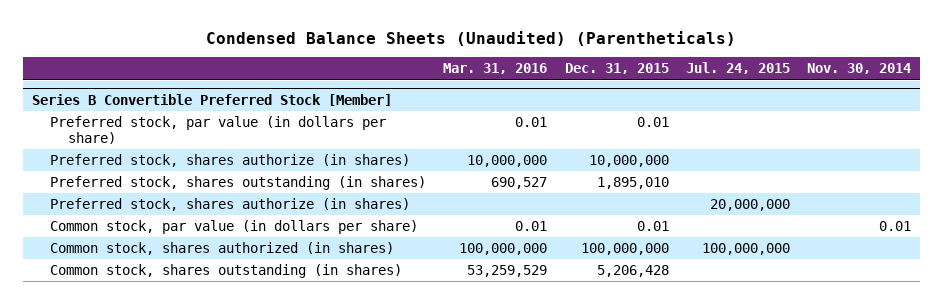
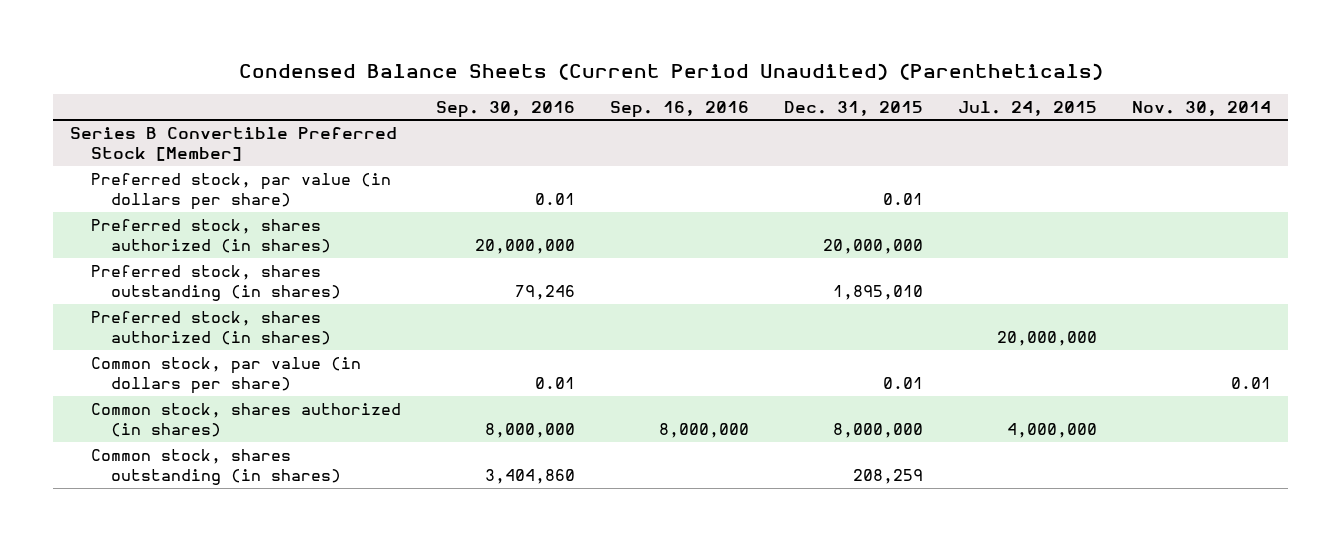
- Condensed Balance Sheets (Unaudited) (Parentheticals)
+ Condensed Balance Sheets (Current Period Unaudited) (Parentheticals)
- | Mar. 31, 2016 | Dec. 31, 2015 | Jul. 24, 2015 | Nov. 30, 2014
+ | Sep. 30, 2016 | Sep. 16, 2016 | Dec. 31, 2015 | Jul. 24, 2015 | Nov. 30, 2014
@ Series B Convertible Preferred Stock [Member]
- Preferred stock, shares authorize (in shares) | 10,000,000 | 10,000,000 | |
+ Preferred stock, shares authorized (in shares) | 20,000,000 | | 20,000,000 | |
- Preferred stock, shares authorize (in shares) | | | 20,000,000 |
+ Preferred stock, shares authorized (in shares) | | | | 20,000,000 |
- Common stock, shares authorized (in shares) | 100,000,000 | 100,000,000 | 100,000,000 |
- Common stock, shares outstanding (in shares) | 53,259,529 | 5,206,428 | |
+ Common stock, shares authorized (in shares) | 8,000,000 | 8,000,000 | 8,000,000 | 4,000,000 |
+ Common stock, shares outstanding (in shares) | 3,404,860 | | 208,259 | |

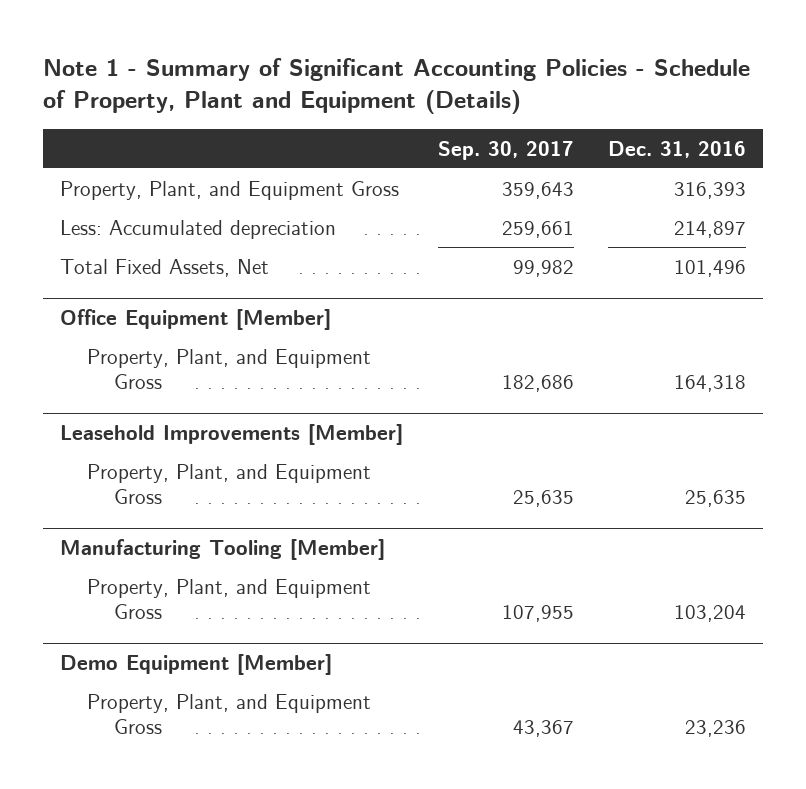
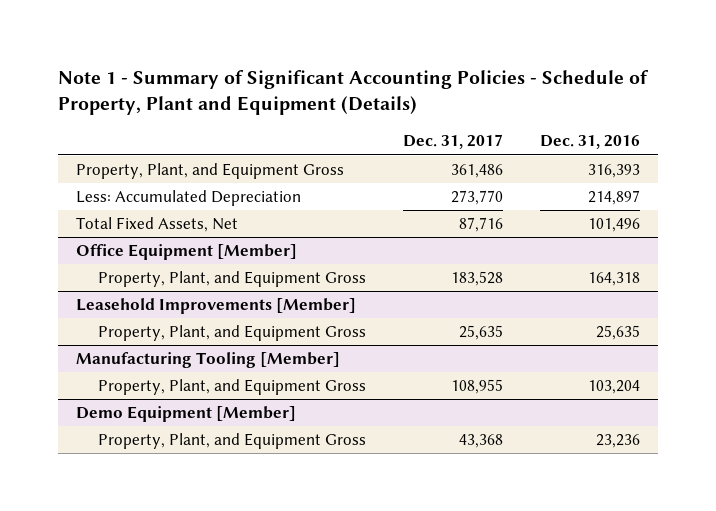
- | Sep. 30, 2017 | Dec. 31, 2016
+ | Dec. 31, 2017 | Dec. 31, 2016
- Less: Accumulated depreciation | 259,661 | 214,897
+ Less: Accumulated Depreciation | 273,770 | 214,897

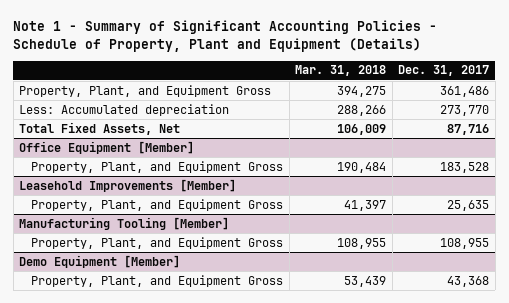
- | Dec. 31, 2017 | Dec. 31, 2016
+ | Mar. 31, 2018 | Dec. 31, 2017
- Less: Accumulated Depreciation | 273,770 | 214,897
+ Less: Accumulated depreciation | 288,266 | 273,770

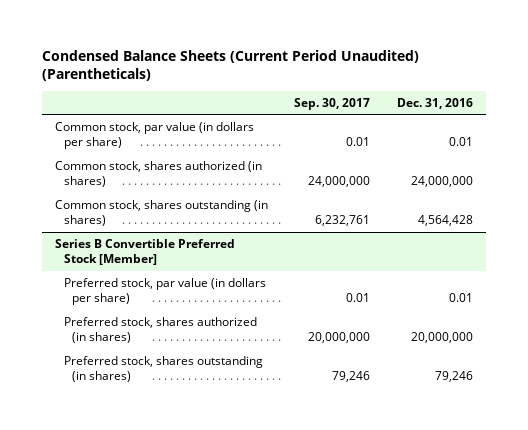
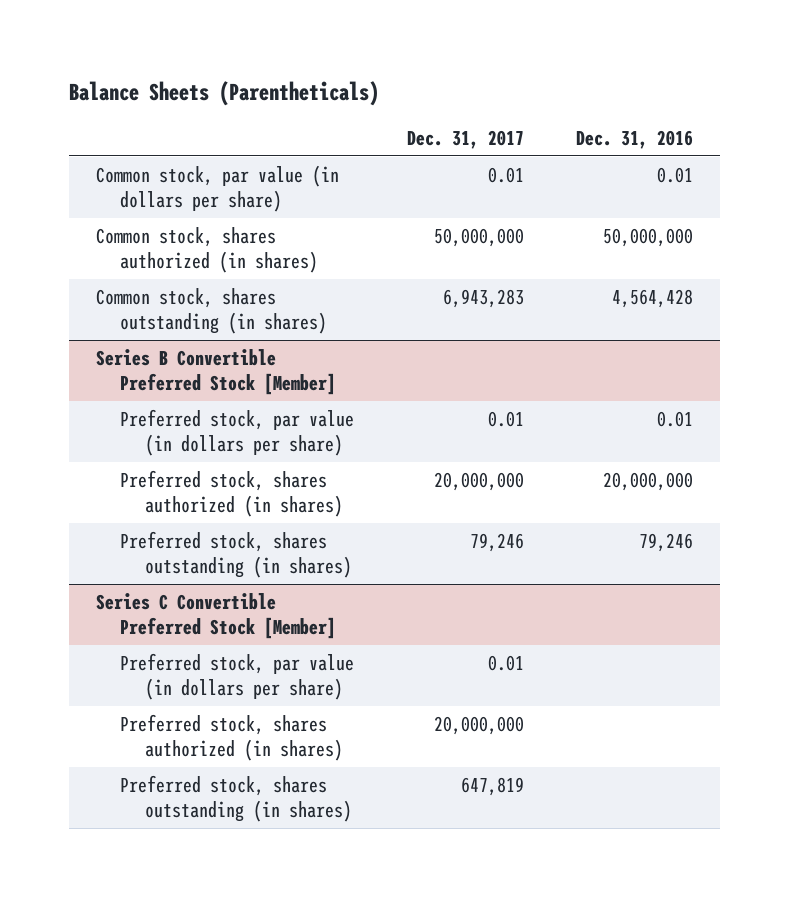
- Condensed Balance Sheets (Current Period Unaudited) (Parentheticals)
+ Balance Sheets (Parentheticals)
- | Sep. 30, 2017 | Dec. 31, 2016
+ | Dec. 31, 2017 | Dec. 31, 2016
- Common stock, shares authorized (in shares) | 24,000,000 | 24,000,000
+ Common stock, shares authorized (in shares) | 50,000,000 | 50,000,000
+ Series C Convertible Preferred Stock [Member]
+ Preferred stock, par value (in dollars per share) | 0.01 |
+ Preferred stock, shares authorized (in shares) | 20,000,000 |
+ Preferred stock, shares outstanding (in shares) | 647,819 |

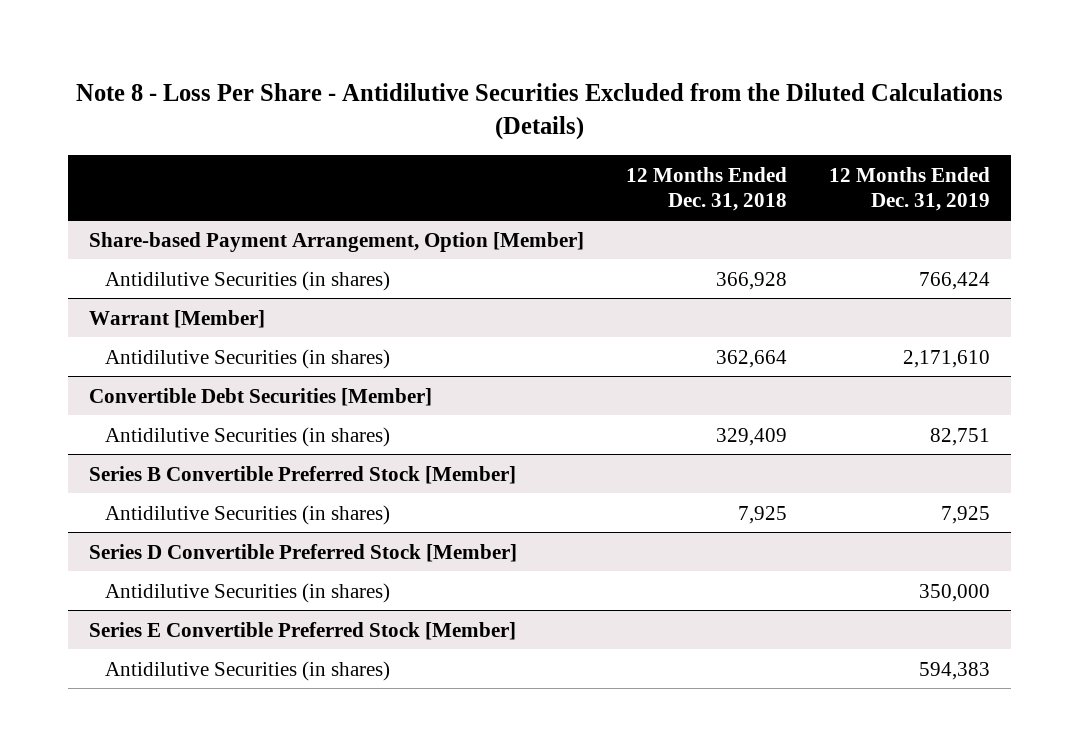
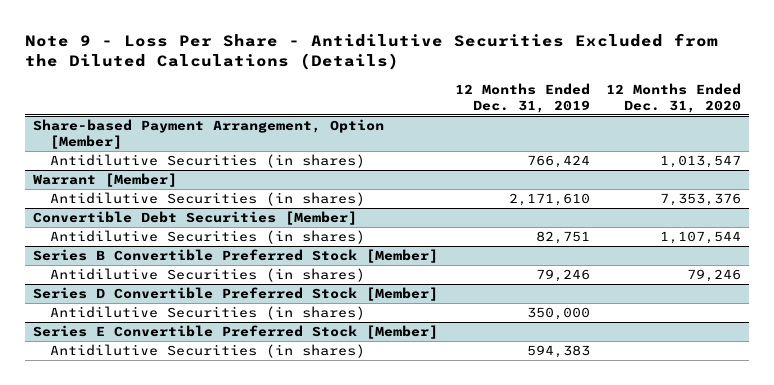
- Note 8 - Loss Per Share - Antidilutive Securities Excluded from the Diluted Calculations (Details)
+ Note 9 - Loss Per Share - Antidilutive Securities Excluded from the Diluted Calculations (Details)
- | 12 Months Ended Dec. 31, 2018 | 12 Months Ended Dec. 31, 2019
+ | 12 Months Ended Dec. 31, 2019 | 12 Months Ended Dec. 31, 2020
@ Series B Convertible Preferred Stock [Member]
- Antidilutive Securities (in shares) | 7,925 | 7,925
+ Antidilutive Securities (in shares) | 79,246 | 79,246

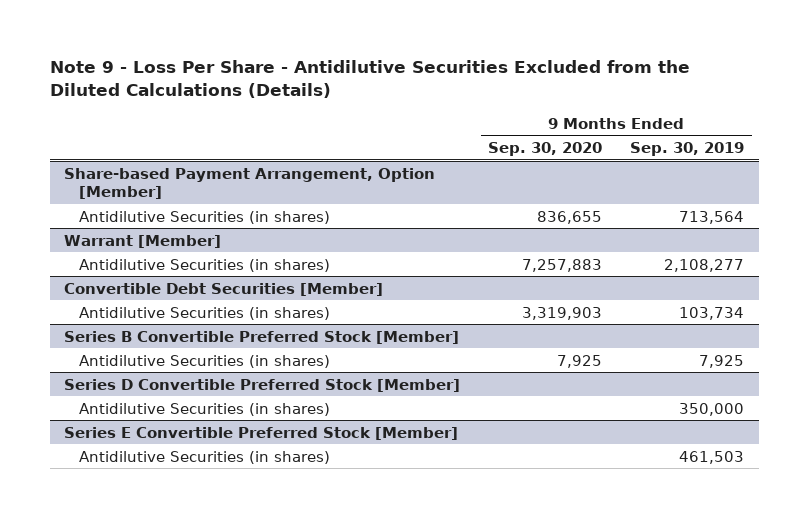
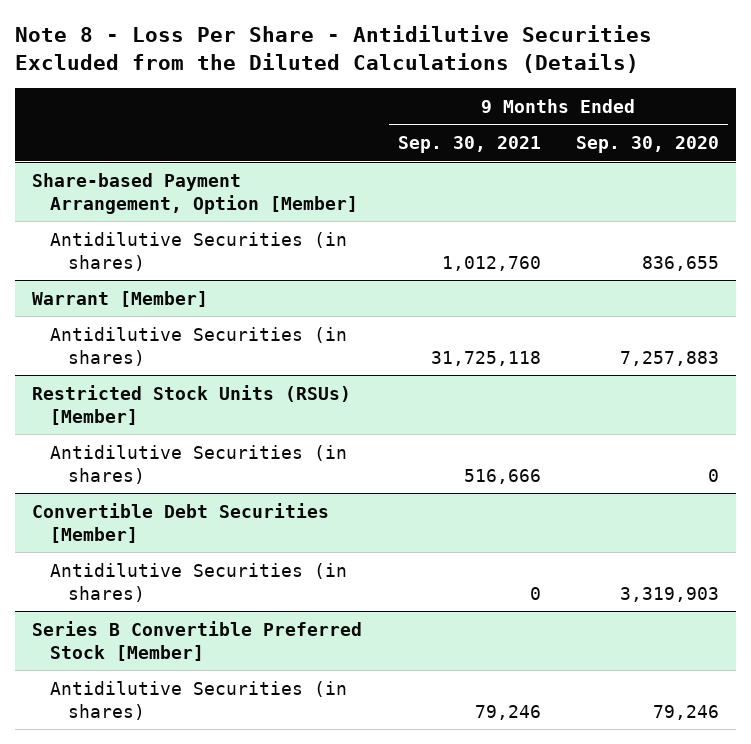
- Note 9 - Loss Per Share - Antidilutive Securities Excluded from the Diluted Calculations (Details)
+ Note 8 - Loss Per Share - Antidilutive Securities Excluded from the Diluted Calculations (Details)
- | 9 Months Ended Sep. 30, 2020 | 9 Months Ended Sep. 30, 2019
+ | 9 Months Ended Sep. 30, 2021 | 9 Months Ended Sep. 30, 2020
+ Restricted Stock Units (RSUs) [Member]
+ Antidilutive Securities (in shares) | 516,666 | 0
@ Series B Convertible Preferred Stock [Member]
- Antidilutive Securities (in shares) | 7,925 | 7,925
- Series D Convertible Preferred Stock [Member]
- Antidilutive Securities (in shares) | | 350,000
- Series E Convertible Preferred Stock [Member]
- Antidilutive Securities (in shares) | | 461,503
@ Series B Convertible Preferred Stock [Member]
+ Antidilutive Securities (in shares) | 79,246 | 79,246

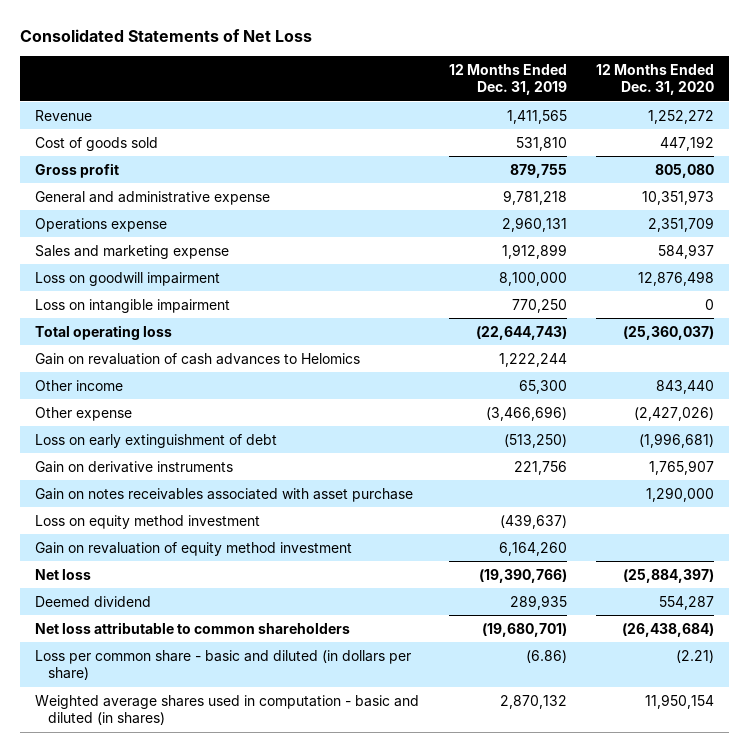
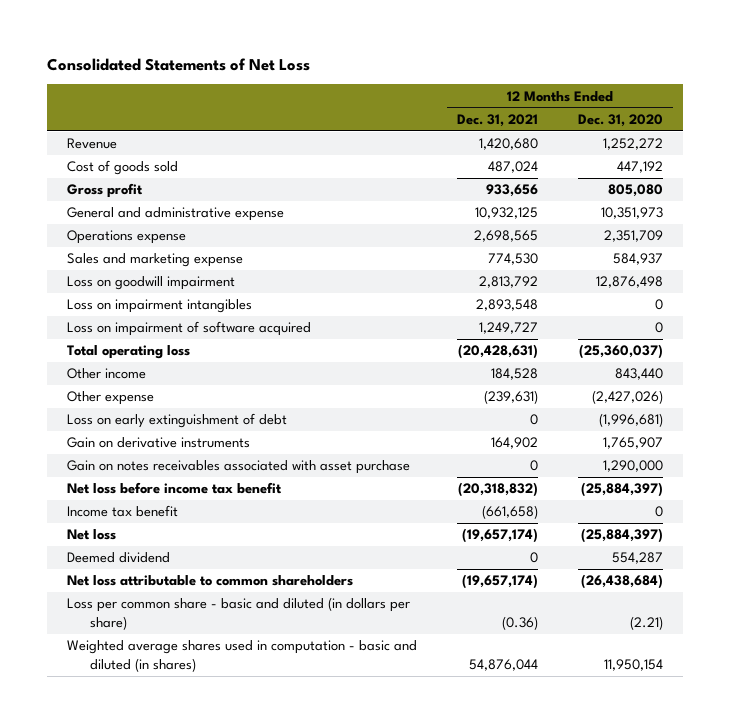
- | 12 Months Ended Dec. 31, 2019 | 12 Months Ended Dec. 31, 2020
+ | 12 Months Ended Dec. 31, 2021 | 12 Months Ended Dec. 31, 2020
- Loss on intangible impairment | 770,250 | 0
+ Loss on impairment intangibles | 2,893,548 | 0
+ Loss on impairment of software acquired | 1,249,727 | 0
- Gain on revaluation of cash advances to Helomics | 1,222,244 |
- Loss on equity method investment | (439,637) |
- Gain on revaluation of equity method investment | 6,164,260 |
+ Net loss before income tax benefit | (20,318,832) | (25,884,397)
+ Income tax benefit | (661,658) | 0

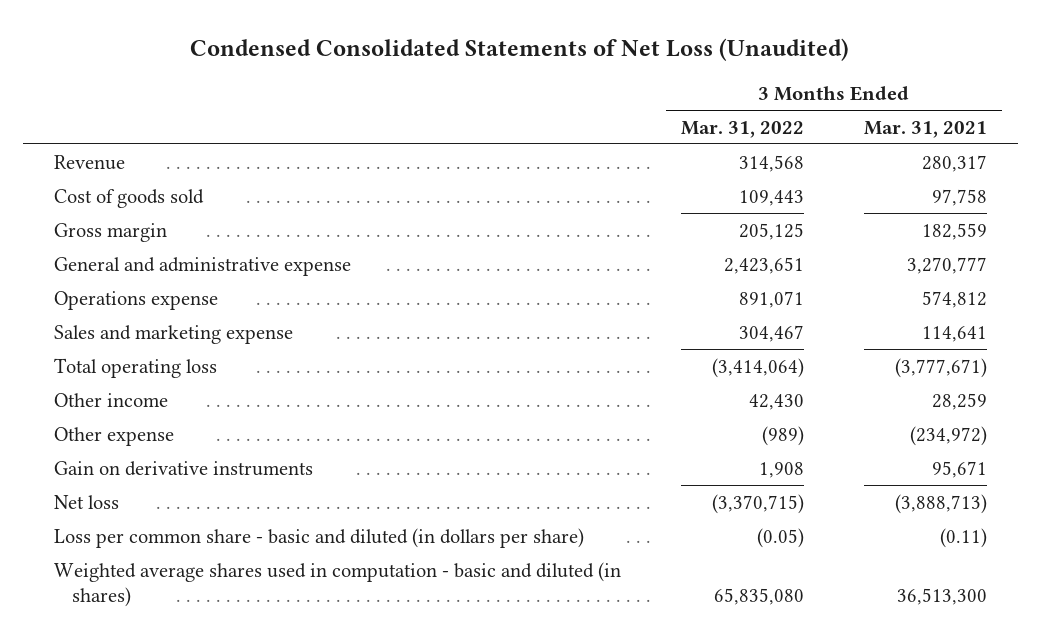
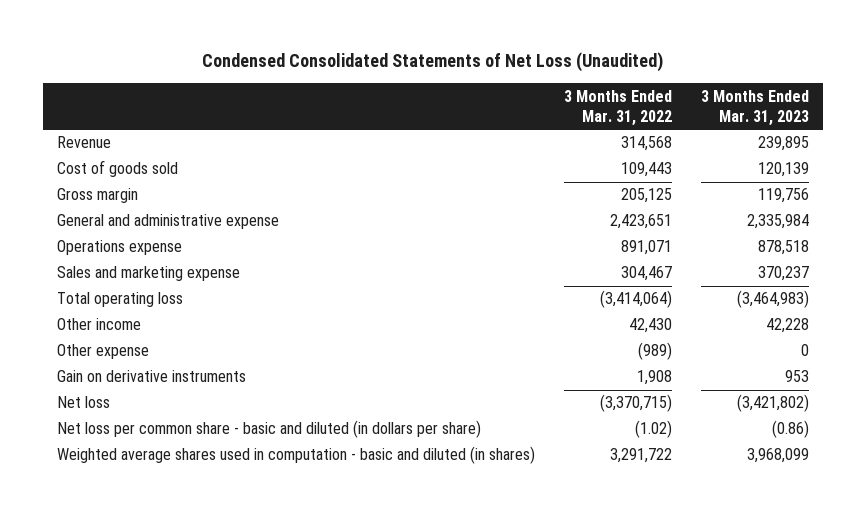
- | 3 Months Ended Mar. 31, 2022 | 3 Months Ended Mar. 31, 2021
+ | 3 Months Ended Mar. 31, 2022 | 3 Months Ended Mar. 31, 2023
- Loss per common share - basic and diluted (in dollars per share) | (0.05) | (0.11)
- Weighted average shares used in computation - basic and diluted (in shares) | 65,835,080 | 36,513,300
+ Net loss per common share - basic and diluted (in dollars per share) | (1.02) | (0.86)
+ Weighted average shares used in computation - basic and diluted (in shares) | 3,291,722 | 3,968,099

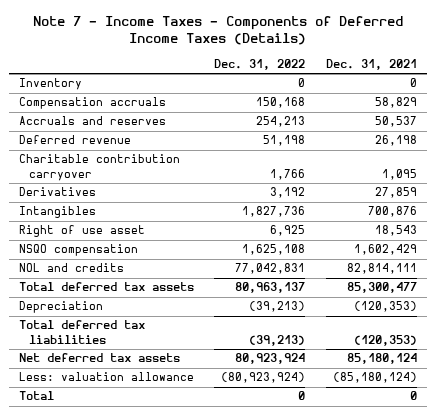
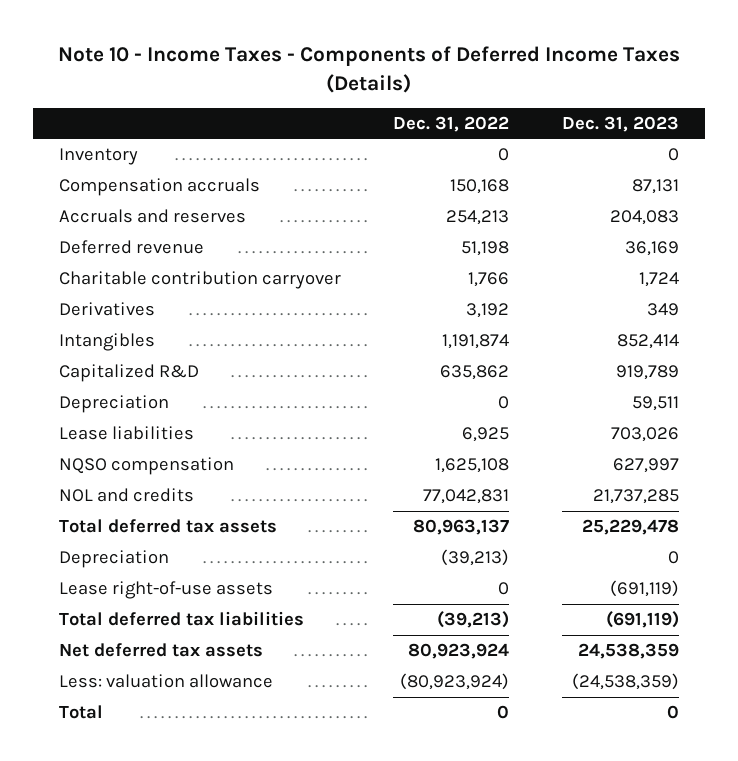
- Note 7 - Income Taxes - Components of Deferred Income Taxes (Details)
+ Note 10 - Income Taxes - Components of Deferred Income Taxes (Details)
- | Dec. 31, 2022 | Dec. 31, 2021
+ | Dec. 31, 2022 | Dec. 31, 2023
- Intangibles | 1,827,736 | 700,876
- Right of use asset | 6,925 | 18,543
- NSQO compensation | 1,625,108 | 1,602,429
+ Intangibles | 1,191,874 | 852,414
+ Capitalized R&D | 635,862 | 919,789
+ Depreciation | 0 | 59,511
+ Lease liabilities | 6,925 | 703,026
+ NQSO compensation | 1,625,108 | 627,997
+ Lease right-of-use assets | 0 | (691,119)

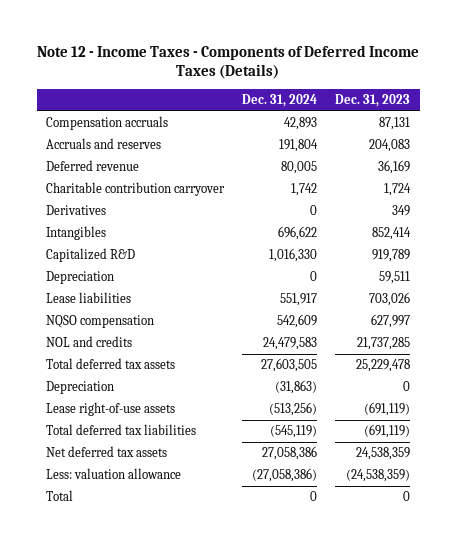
- Note 10 - Income Taxes - Components of Deferred Income Taxes (Details)
+ Note 12 - Income Taxes - Components of Deferred Income Taxes (Details)
- | Dec. 31, 2022 | Dec. 31, 2023
+ | Dec. 31, 2024 | Dec. 31, 2023
- Inventory | 0 | 0

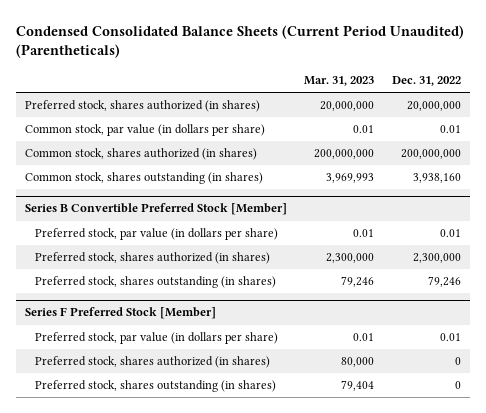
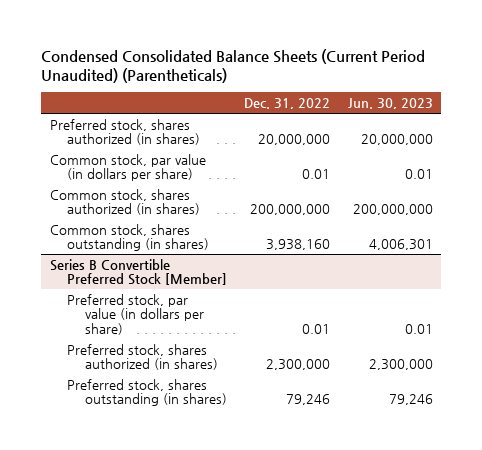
- | Mar. 31, 2023 | Dec. 31, 2022
+ | Dec. 31, 2022 | Jun. 30, 2023
- Series F Preferred Stock [Member]
- Preferred stock, par value (in dollars per share) | 0.01 | 0.01
- Preferred stock, shares authorized (in shares) | 80,000 | 0
- Preferred stock, shares outstanding (in shares) | 79,404 | 0

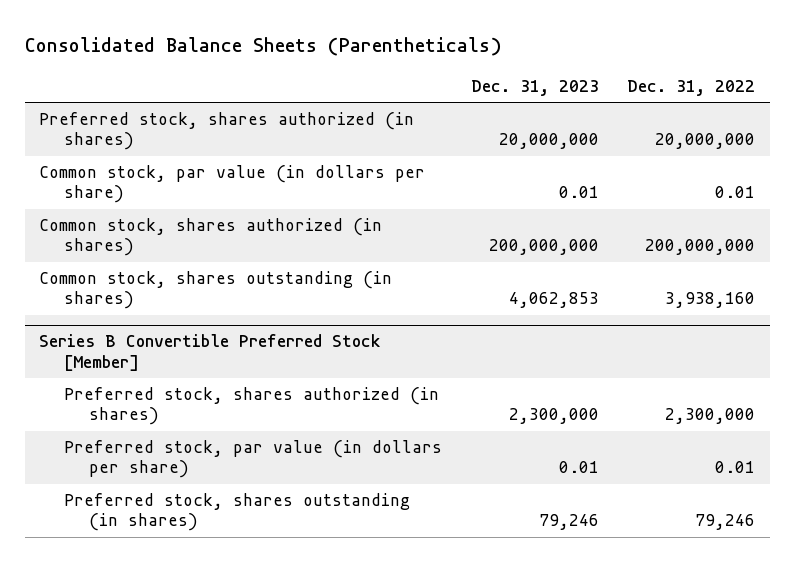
- Condensed Consolidated Balance Sheets (Current Period Unaudited) (Parentheticals)
+ Consolidated Balance Sheets (Parentheticals)
- | Dec. 31, 2022 | Jun. 30, 2023
+ | Dec. 31, 2023 | Dec. 31, 2022
@ Series B Convertible Preferred Stock [Member]
moved down: Preferred stock, par value (in dollars per share) | 0.01 | 0.01

